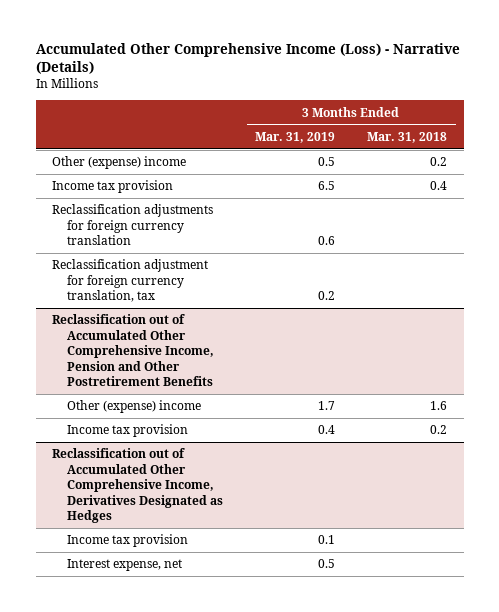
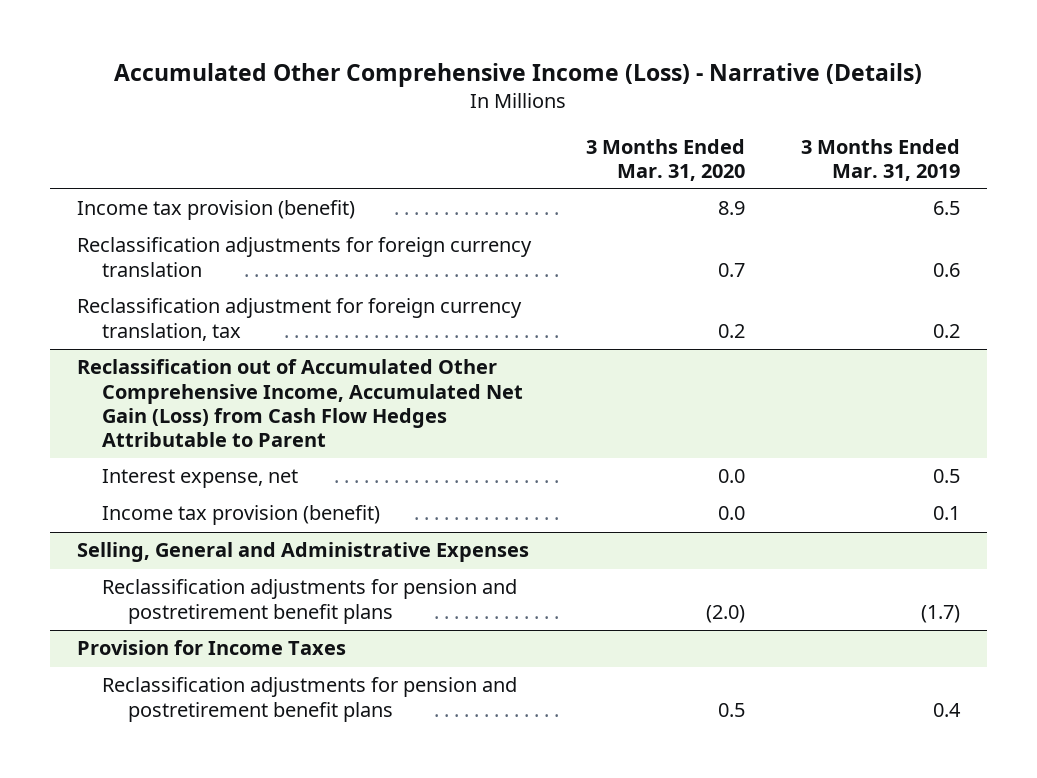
- | 3 Months Ended Mar. 31, 2019 | 3 Months Ended Mar. 31, 2018
+ | 3 Months Ended Mar. 31, 2020 | 3 Months Ended Mar. 31, 2019
- Other (expense) income | 0.5 | 0.2
- Income tax provision | 6.5 | 0.4
+ Income tax provision (benefit) | 8.9 | 6.5
- Reclassification out of Accumulated Other Comprehensive Income, Pension and Other Postretirement Benefits
- Other (expense) income | 1.7 | 1.6
- Income tax provision | 0.4 | 0.2
- Reclassification out of Accumulated Other Comprehensive Income, Derivatives Designated as Hedges
- Income tax provision | 0.1 |
+ Reclassification out of Accumulated Other Comprehensive Income, Accumulated Net Gain (Loss) from Cash Flow Hedges Attributable to Parent
+ Income tax provision (benefit) | 0.0 | 0.1
+ Selling, General and Administrative Expenses
+ Reclassification adjustments for pension and postretirement benefit plans | (2.0) | (1.7)
+ Provision for Income Taxes
+ Reclassification adjustments for pension and postretirement benefit plans | 0.5 | 0.4

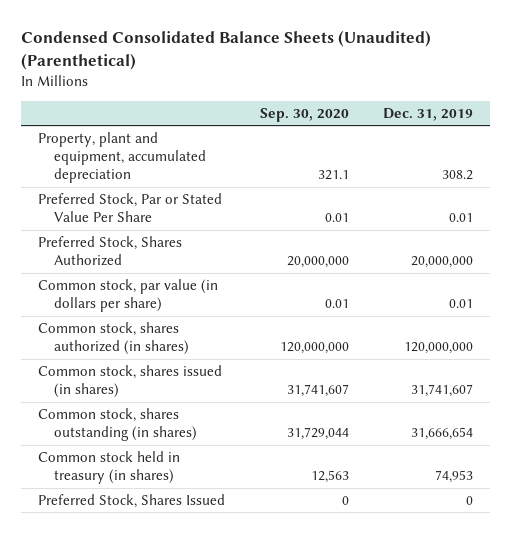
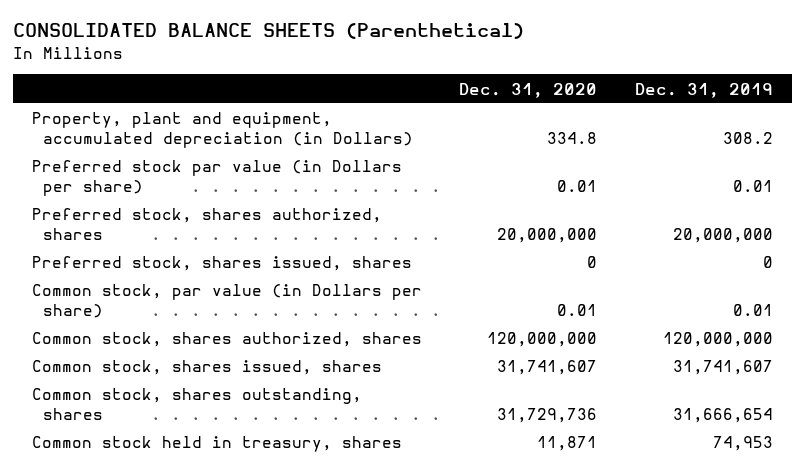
- Condensed Consolidated Balance Sheets (Unaudited) (Parenthetical)
+ CONSOLIDATED BALANCE SHEETS (Parenthetical)
- | Sep. 30, 2020 | Dec. 31, 2019
+ | Dec. 31, 2020 | Dec. 31, 2019
- Property, plant and equipment, accumulated depreciation | 321.1 | 308.2
- Preferred Stock, Par or Stated Value Per Share | 0.01 | 0.01
- Preferred Stock, Shares Authorized | 20,000,000 | 20,000,000
- Common stock, par value (in dollars per share) | 0.01 | 0.01
- Common stock, shares authorized (in shares) | 120,000,000 | 120,000,000
- Common stock, shares issued (in shares) | 31,741,607 | 31,741,607
- Common stock, shares outstanding (in shares) | 31,729,044 | 31,666,654
- Common stock held in treasury (in shares) | 12,563 | 74,953
- Preferred Stock, Shares Issued | 0 | 0
+ Property, plant and equipment, accumulated depreciation (in Dollars) | 334.8 | 308.2
+ Preferred stock par value (in Dollars per share) | 0.01 | 0.01
+ Preferred stock, shares authorized, shares | 20,000,000 | 20,000,000
+ Preferred stock, shares issued, shares | 0 | 0
+ Common stock, par value (in Dollars per share) | 0.01 | 0.01
+ Common stock, shares authorized, shares | 120,000,000 | 120,000,000
+ Common stock, shares issued, shares | 31,741,607 | 31,741,607
+ Common stock, shares outstanding, shares | 31,729,736 | 31,666,654
+ Common stock held in treasury, shares | 11,871 | 74,953

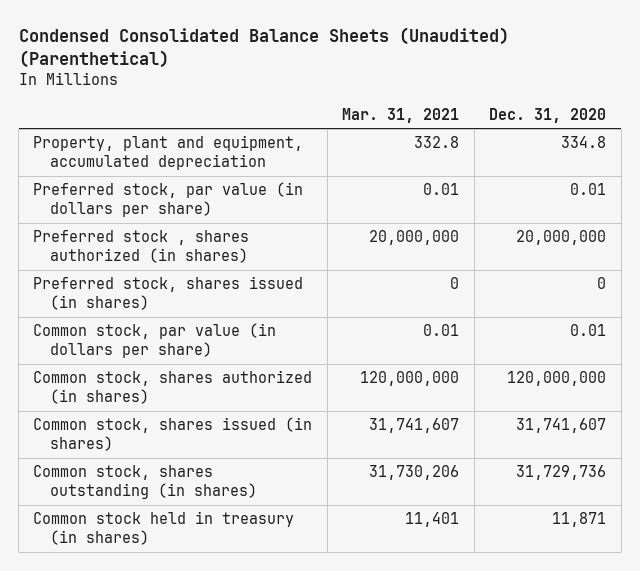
- CONSOLIDATED BALANCE SHEETS (Parenthetical)
+ Condensed Consolidated Balance Sheets (Unaudited) (Parenthetical)
- | Dec. 31, 2020 | Dec. 31, 2019
+ | Mar. 31, 2021 | Dec. 31, 2020
- Property, plant and equipment, accumulated depreciation (in Dollars) | 334.8 | 308.2
- Preferred stock par value (in Dollars per share) | 0.01 | 0.01
- Preferred stock, shares authorized, shares | 20,000,000 | 20,000,000
- Preferred stock, shares issued, shares | 0 | 0
- Common stock, par value (in Dollars per share) | 0.01 | 0.01
- Common stock, shares authorized, shares | 120,000,000 | 120,000,000
- Common stock, shares issued, shares | 31,741,607 | 31,741,607
- Common stock, shares outstanding, shares | 31,729,736 | 31,666,654
- Common stock held in treasury, shares | 11,871 | 74,953
+ Property, plant and equipment, accumulated depreciation | 332.8 | 334.8
+ Preferred stock, par value (in dollars per share) | 0.01 | 0.01
+ Preferred stock , shares authorized (in shares) | 20,000,000 | 20,000,000
+ Preferred stock, shares issued (in shares) | 0 | 0
+ Common stock, par value (in dollars per share) | 0.01 | 0.01
+ Common stock, shares authorized (in shares) | 120,000,000 | 120,000,000
+ Common stock, shares issued (in shares) | 31,741,607 | 31,741,607
+ Common stock, shares outstanding (in shares) | 31,730,206 | 31,729,736
+ Common stock held in treasury (in shares) | 11,401 | 11,871

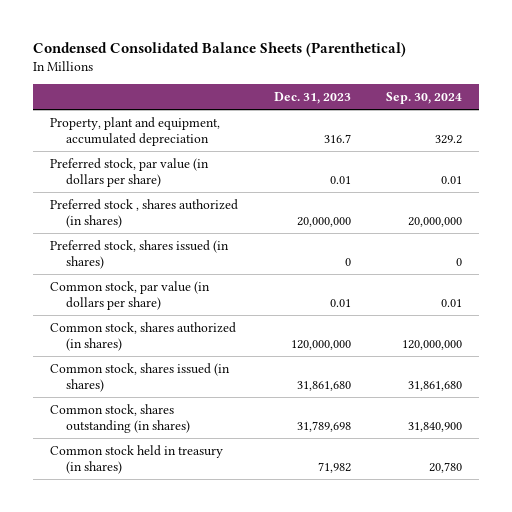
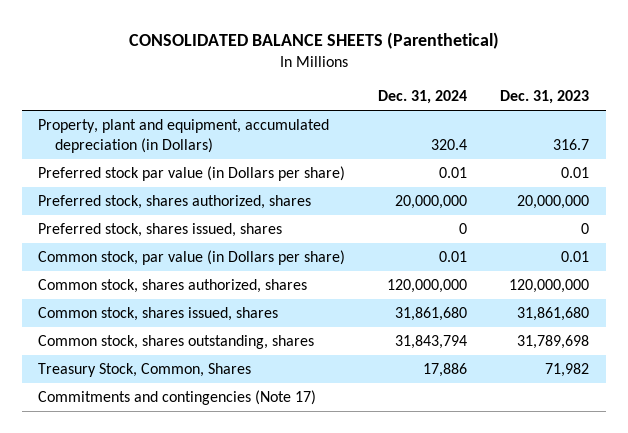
- Condensed Consolidated Balance Sheets (Parenthetical)
+ CONSOLIDATED BALANCE SHEETS (Parenthetical)
- | Dec. 31, 2023 | Sep. 30, 2024
+ | Dec. 31, 2024 | Dec. 31, 2023
- Property, plant and equipment, accumulated depreciation | 316.7 | 329.2
- Preferred stock, par value (in dollars per share) | 0.01 | 0.01
- Preferred stock , shares authorized (in shares) | 20,000,000 | 20,000,000
- Preferred stock, shares issued (in shares) | 0 | 0
- Common stock, par value (in dollars per share) | 0.01 | 0.01
- Common stock, shares authorized (in shares) | 120,000,000 | 120,000,000
- Common stock, shares issued (in shares) | 31,861,680 | 31,861,680
- Common stock, shares outstanding (in shares) | 31,789,698 | 31,840,900
- Common stock held in treasury (in shares) | 71,982 | 20,780
+ Property, plant and equipment, accumulated depreciation (in Dollars) | 320.4 | 316.7
+ Preferred stock par value (in Dollars per share) | 0.01 | 0.01
+ Preferred stock, shares authorized, shares | 20,000,000 | 20,000,000
+ Preferred stock, shares issued, shares | 0 | 0
+ Common stock, par value (in Dollars per share) | 0.01 | 0.01
+ Common stock, shares authorized, shares | 120,000,000 | 120,000,000
+ Common stock, shares issued, shares | 31,861,680 | 31,861,680
+ Common stock, shares outstanding, shares | 31,843,794 | 31,789,698
+ Treasury Stock, Common, Shares | 17,886 | 71,982
+ Commitments and contingencies (Note 17)

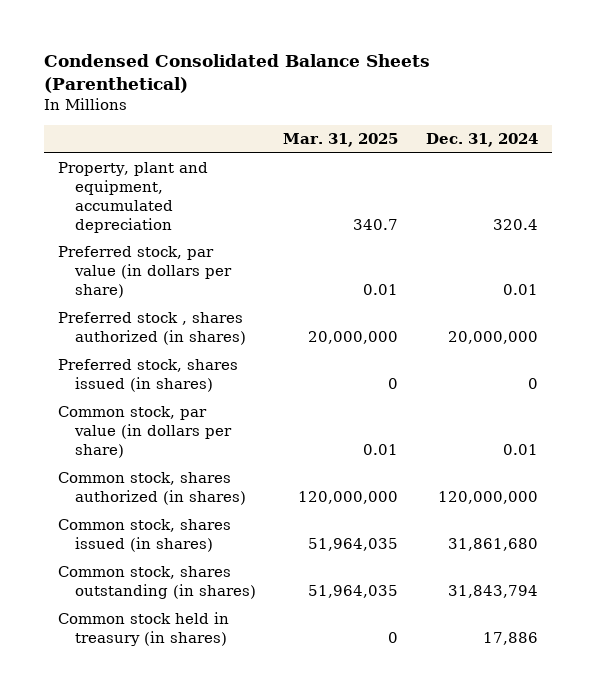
- CONSOLIDATED BALANCE SHEETS (Parenthetical)
+ Condensed Consolidated Balance Sheets (Parenthetical)
- | Dec. 31, 2024 | Dec. 31, 2023
+ | Mar. 31, 2025 | Dec. 31, 2024
- Property, plant and equipment, accumulated depreciation (in Dollars) | 320.4 | 316.7
- Preferred stock par value (in Dollars per share) | 0.01 | 0.01
- Preferred stock, shares authorized, shares | 20,000,000 | 20,000,000
- Preferred stock, shares issued, shares | 0 | 0
- Common stock, par value (in Dollars per share) | 0.01 | 0.01
- Common stock, shares authorized, shares | 120,000,000 | 120,000,000
- Common stock, shares issued, shares | 31,861,680 | 31,861,680
- Common stock, shares outstanding, shares | 31,843,794 | 31,789,698
- Treasury Stock, Common, Shares | 17,886 | 71,982
- Commitments and contingencies (Note 17)
+ Property, plant and equipment, accumulated depreciation | 340.7 | 320.4
+ Preferred stock, par value (in dollars per share) | 0.01 | 0.01
+ Preferred stock , shares authorized (in shares) | 20,000,000 | 20,000,000
+ Preferred stock, shares issued (in shares) | 0 | 0
+ Common stock, par value (in dollars per share) | 0.01 | 0.01
+ Common stock, shares authorized (in shares) | 120,000,000 | 120,000,000
+ Common stock, shares issued (in shares) | 51,964,035 | 31,861,680
+ Common stock, shares outstanding (in shares) | 51,964,035 | 31,843,794
+ Common stock held in treasury (in shares) | 0 | 17,886

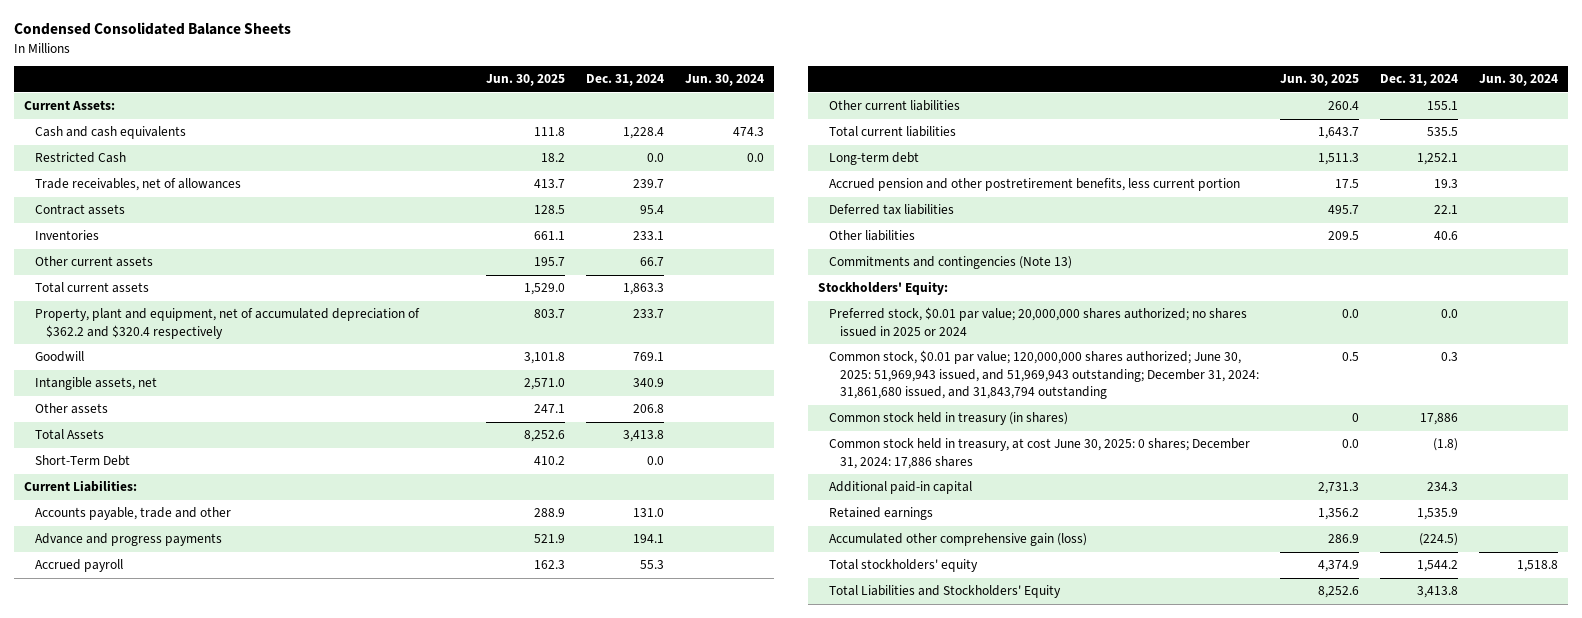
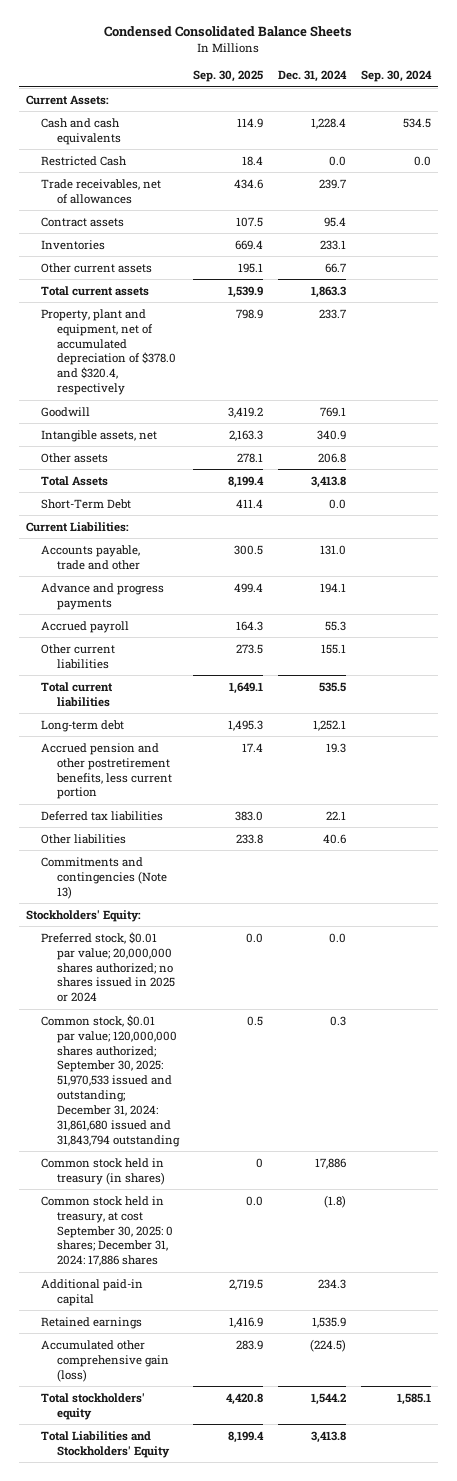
- | Jun. 30, 2025 | Dec. 31, 2024 | Jun. 30, 2024
+ | Sep. 30, 2025 | Dec. 31, 2024 | Sep. 30, 2024
- Property, plant and equipment, net of accumulated depreciation of $362.2 and $320.4 respectively | 803.7 | 233.7 |
+ Property, plant and equipment, net of accumulated depreciation of $378.0 and $320.4, respectively | 798.9 | 233.7 |
- Common stock, $0.01 par value; 120,000,000 shares authorized; June 30, 2025: 51,969,943 issued, and 51,969,943 outstanding; December 31, 2024: 31,861,680 issued, and 31,843,794 outstanding | 0.5 | 0.3 |
+ Common stock, $0.01 par value; 120,000,000 shares authorized; September 30, 2025: 51,970,533 issued and outstanding; December 31, 2024: 31,861,680 issued and 31,843,794 outstanding | 0.5 | 0.3 |
- Common stock held in treasury, at cost June 30, 2025: 0 shares; December 31, 2024: 17,886 shares | 0.0 | (1.8) |
+ Common stock held in treasury, at cost September 30, 2025: 0 shares; December 31, 2024: 17,886 shares | 0.0 | (1.8) |

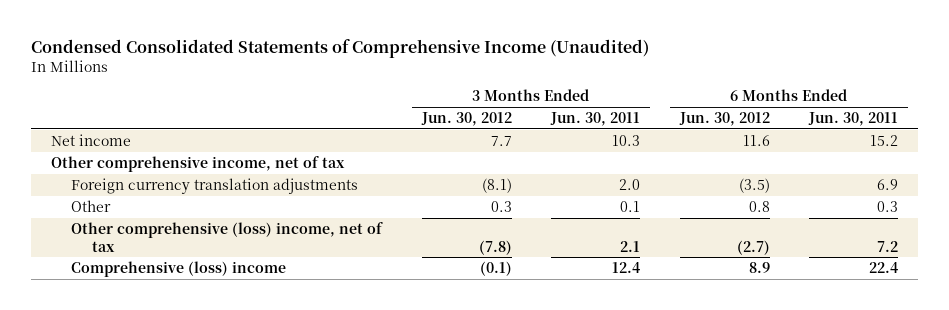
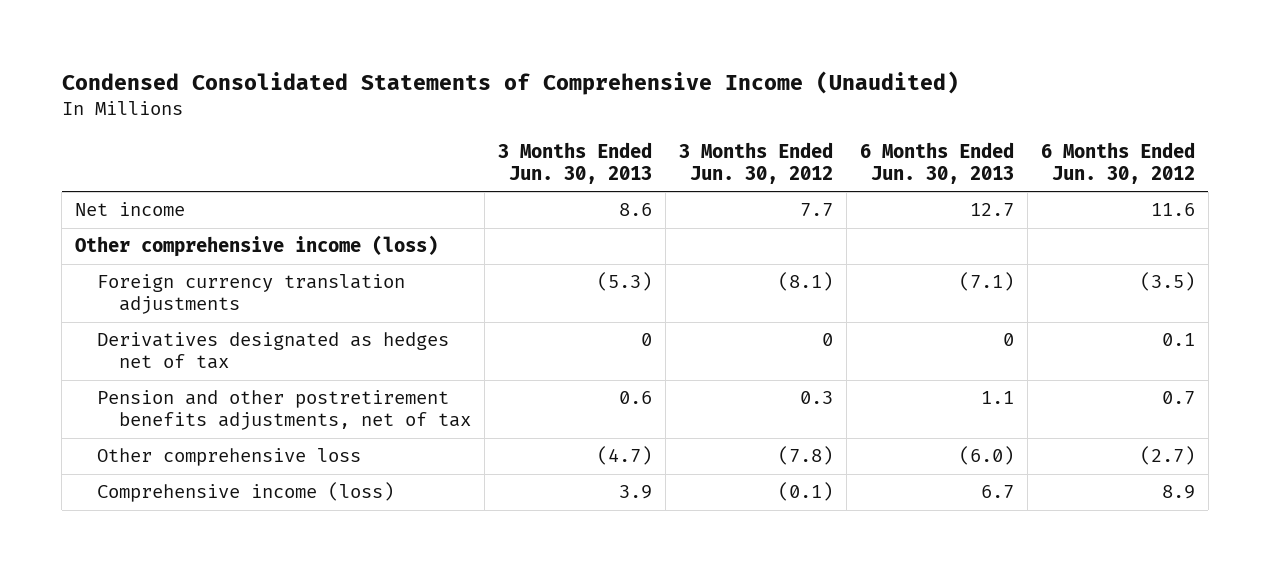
- | 3 Months Ended Jun. 30, 2012 | 3 Months Ended Jun. 30, 2011 | 6 Months Ended Jun. 30, 2012 | 6 Months Ended Jun. 30, 2011
+ | 3 Months Ended Jun. 30, 2013 | 3 Months Ended Jun. 30, 2012 | 6 Months Ended Jun. 30, 2013 | 6 Months Ended Jun. 30, 2012
- Other comprehensive income, net of tax
+ Other comprehensive income (loss)
- Other | 0.3 | 0.1 | 0.8 | 0.3
- Other comprehensive (loss) income, net of tax | (7.8) | 2.1 | (2.7) | 7.2
- Comprehensive (loss) income | (0.1) | 12.4 | 8.9 | 22.4
+ Derivatives designated as hedges net of tax | 0 | 0 | 0 | 0.1
+ Pension and other postretirement benefits adjustments, net of tax | 0.6 | 0.3 | 1.1 | 0.7
+ Other comprehensive loss | (4.7) | (7.8) | (6.0) | (2.7)
+ Comprehensive income (loss) | 3.9 | (0.1) | 6.7 | 8.9

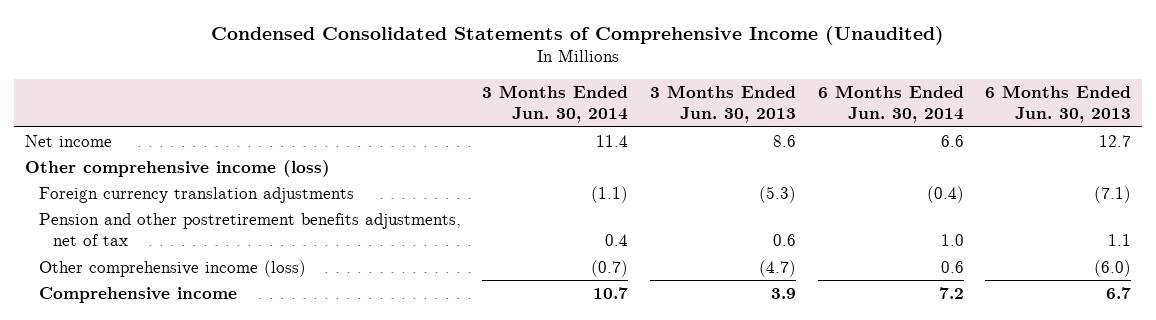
- | 3 Months Ended Jun. 30, 2013 | 3 Months Ended Jun. 30, 2012 | 6 Months Ended Jun. 30, 2013 | 6 Months Ended Jun. 30, 2012
+ | 3 Months Ended Jun. 30, 2014 | 3 Months Ended Jun. 30, 2013 | 6 Months Ended Jun. 30, 2014 | 6 Months Ended Jun. 30, 2013
- Derivatives designated as hedges net of tax | 0 | 0 | 0 | 0.1
- Other comprehensive loss | (4.7) | (7.8) | (6.0) | (2.7)
- Comprehensive income (loss) | 3.9 | (0.1) | 6.7 | 8.9
+ Other comprehensive income (loss) | (0.7) | (4.7) | 0.6 | (6.0)
+ Comprehensive income | 10.7 | 3.9 | 7.2 | 6.7

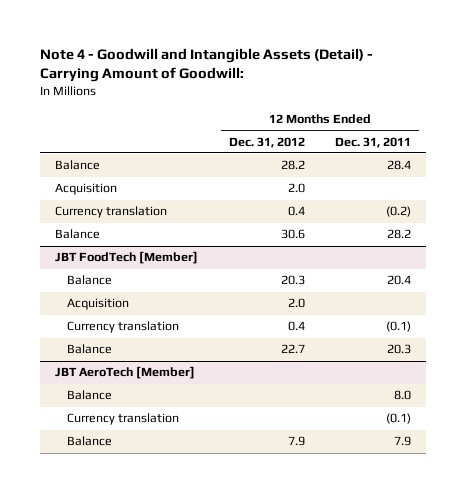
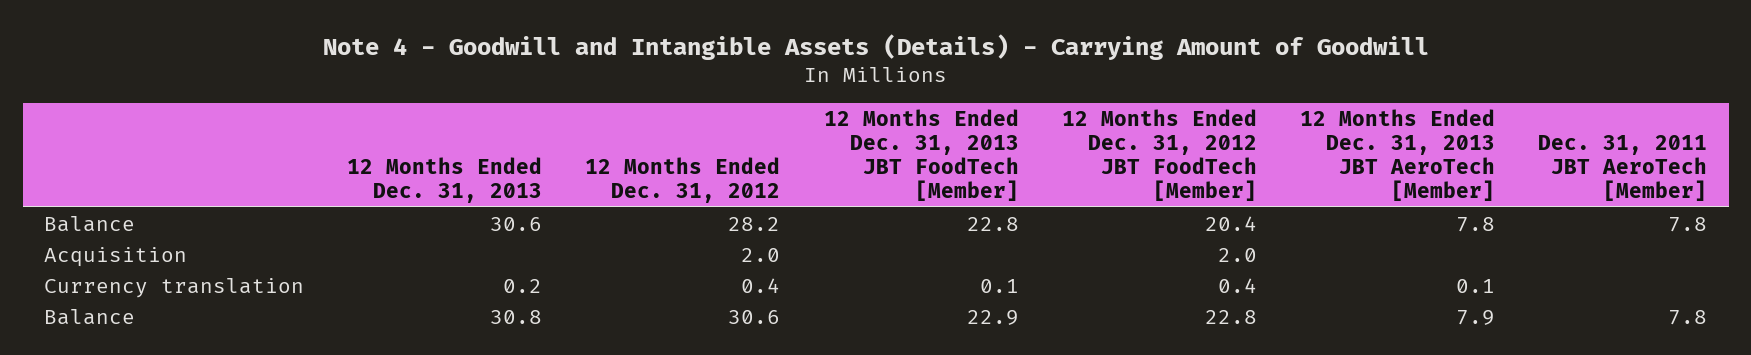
- Note 4 - Goodwill and Intangible Assets (Detail) - Carrying Amount of Goodwill:
+ Note 4 - Goodwill and Intangible Assets (Details) - Carrying Amount of Goodwill
- | 12 Months Ended Dec. 31, 2012 | 12 Months Ended Dec. 31, 2011
+ | 12 Months Ended Dec. 31, 2013 | 12 Months Ended Dec. 31, 2012 | 12 Months Ended Dec. 31, 2013 JBT FoodTech [Member] | 12 Months Ended Dec. 31, 2012 JBT FoodTech [Member] | 12 Months Ended Dec. 31, 2013 JBT AeroTech [Member] | Dec. 31, 2011 JBT AeroTech [Member]
- JBT FoodTech [Member]
- Balance | 20.3 | 20.4
- Acquisition | 2.0 |
- Currency translation | 0.4 | (0.1)
- Balance | 22.7 | 20.3
- JBT AeroTech [Member]
- Balance | | 8.0
- Currency translation | | (0.1)
- Balance | 7.9 | 7.9

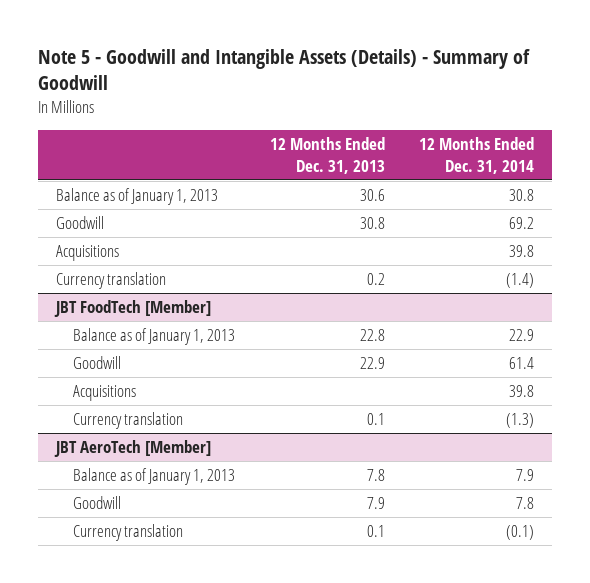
- Note 4 - Goodwill and Intangible Assets (Details) - Carrying Amount of Goodwill
+ Note 5 - Goodwill and Intangible Assets (Details) - Summary of Goodwill
- | 12 Months Ended Dec. 31, 2013 | 12 Months Ended Dec. 31, 2012 | 12 Months Ended Dec. 31, 2013 JBT FoodTech [Member] | 12 Months Ended Dec. 31, 2012 JBT FoodTech [Member] | 12 Months Ended Dec. 31, 2013 JBT AeroTech [Member] | Dec. 31, 2011 JBT AeroTech [Member]
+ | 12 Months Ended Dec. 31, 2013 | 12 Months Ended Dec. 31, 2014
- Balance | 30.6 | 28.2 | 22.8 | 20.4 | 7.8 | 7.8
- Acquisition | | 2.0 | | 2.0 | |
+ Balance as of January 1, 2013 | 30.6 | 30.8
+ Goodwill | 30.8 | 69.2
+ Acquisitions | | 39.8
- Balance | 30.8 | 30.6 | 22.9 | 22.8 | 7.9 | 7.8
+ JBT FoodTech [Member]
+ Balance as of January 1, 2013 | 22.8 | 22.9
+ Goodwill | 22.9 | 61.4
+ Acquisitions | | 39.8
+ Currency translation | 0.1 | (1.3)
+ JBT AeroTech [Member]
+ Balance as of January 1, 2013 | 7.8 | 7.9
+ Goodwill | 7.9 | 7.8
+ Currency translation | 0.1 | (0.1)

